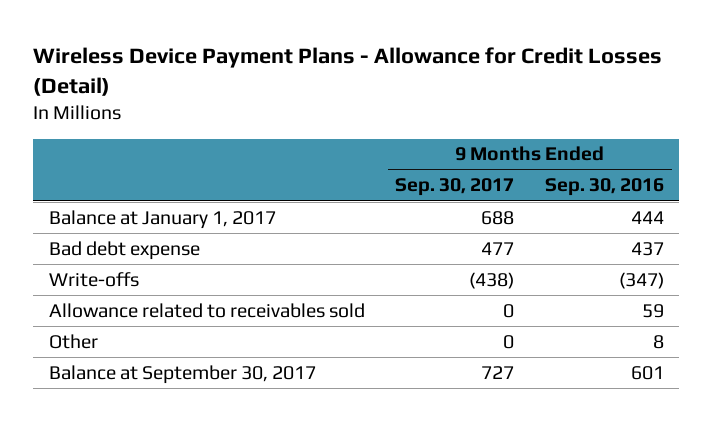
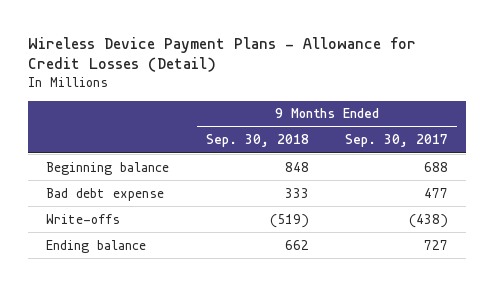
- | 9 Months Ended Sep. 30, 2017 | 9 Months Ended Sep. 30, 2016
+ | 9 Months Ended Sep. 30, 2018 | 9 Months Ended Sep. 30, 2017
- Balance at January 1, 2017 | 688 | 444
+ Beginning balance | 848 | 688
- Allowance related to receivables sold | 0 | 59
- Other | 0 | 8
- Balance at September 30, 2017 | 727 | 601
+ Ending balance | 662 | 727

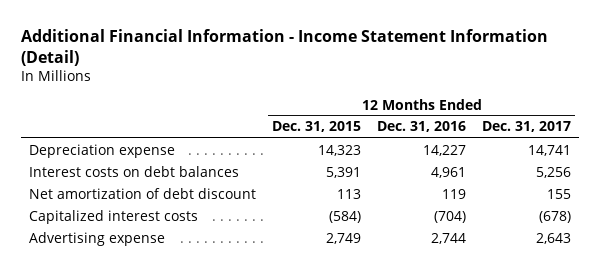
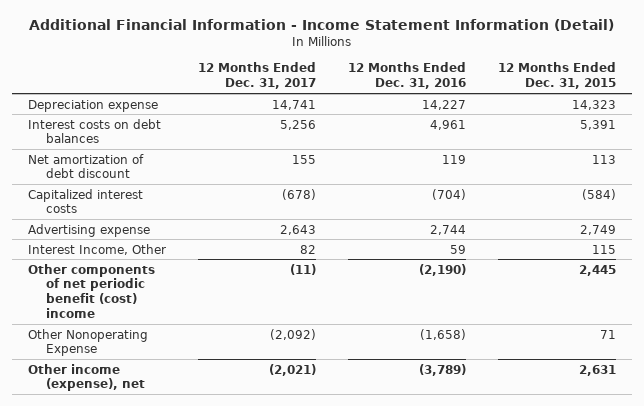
- | 12 Months Ended Dec. 31, 2015 | 12 Months Ended Dec. 31, 2016 | 12 Months Ended Dec. 31, 2017
+ | 12 Months Ended Dec. 31, 2017 | 12 Months Ended Dec. 31, 2016 | 12 Months Ended Dec. 31, 2015
+ Interest Income, Other | 82 | 59 | 115
+ Other components of net periodic benefit (cost) income | (11) | (2,190) | 2,445
+ Other Nonoperating Expense | (2,092) | (1,658) | 71
+ Other income (expense), net | (2,021) | (3,789) | 2,631

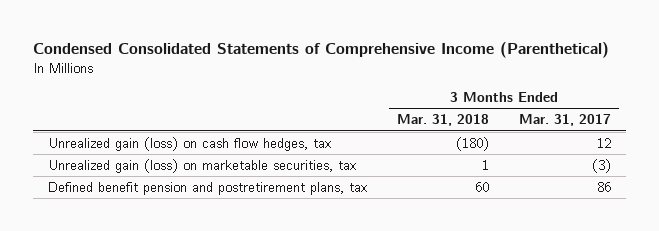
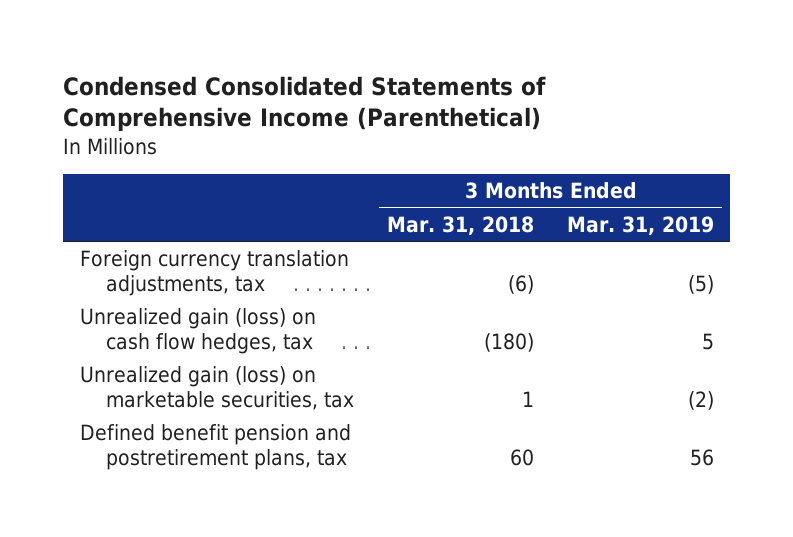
- | 3 Months Ended Mar. 31, 2018 | 3 Months Ended Mar. 31, 2017
+ | 3 Months Ended Mar. 31, 2018 | 3 Months Ended Mar. 31, 2019
+ Foreign currency translation adjustments, tax | (6) | (5)

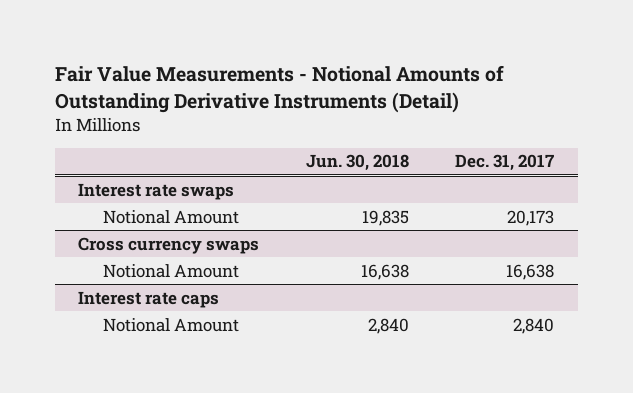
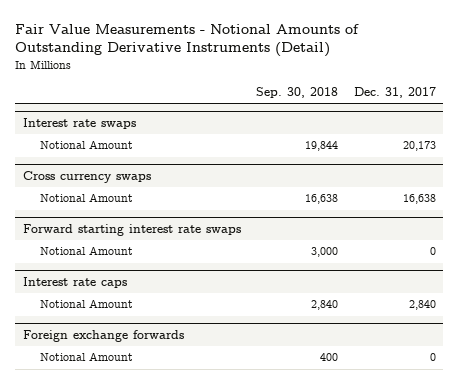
- | Jun. 30, 2018 | Dec. 31, 2017
+ | Sep. 30, 2018 | Dec. 31, 2017
+ Forward starting interest rate swaps
+ Notional Amount | 3,000 | 0
+ Foreign exchange forwards
+ Notional Amount | 400 | 0

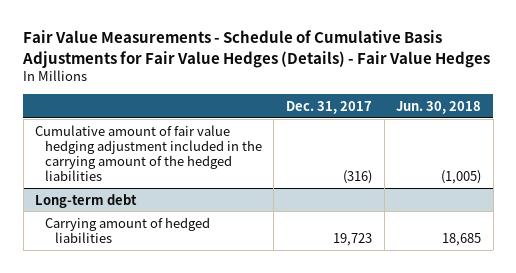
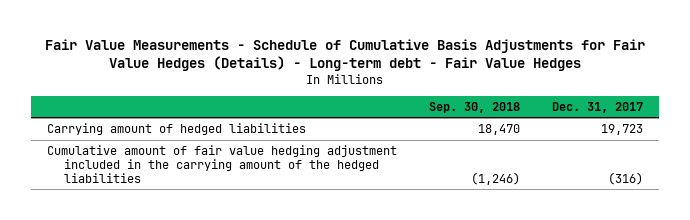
- Fair Value Measurements - Schedule of Cumulative Basis Adjustments for Fair Value Hedges (Details) - Fair Value Hedges
+ Fair Value Measurements - Schedule of Cumulative Basis Adjustments for Fair Value Hedges (Details) - Long-term debt - Fair Value Hedges
- | Dec. 31, 2017 | Jun. 30, 2018
+ | Sep. 30, 2018 | Dec. 31, 2017
- Long-term debt
moved down: Cumulative amount of fair value hedging adjustment included in the carrying amount of the hedged liabilities | (1,246) | (316)

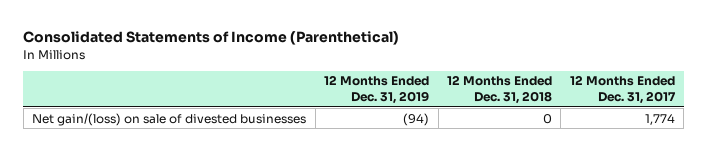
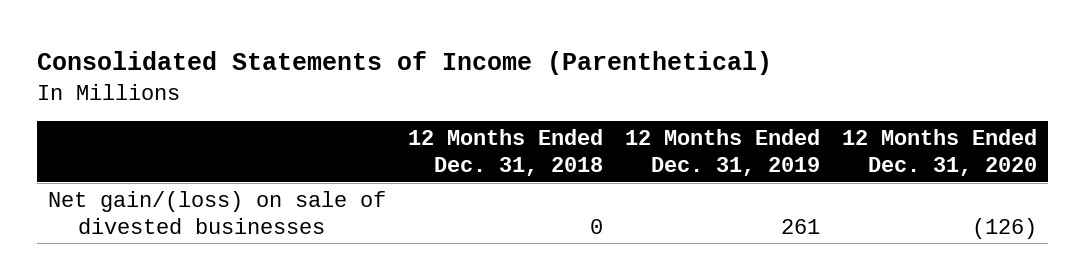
- | 12 Months Ended Dec. 31, 2019 | 12 Months Ended Dec. 31, 2018 | 12 Months Ended Dec. 31, 2017
+ | 12 Months Ended Dec. 31, 2018 | 12 Months Ended Dec. 31, 2019 | 12 Months Ended Dec. 31, 2020
- Net gain/(loss) on sale of divested businesses | (94) | 0 | 1,774
+ Net gain/(loss) on sale of divested businesses | 0 | 261 | (126)

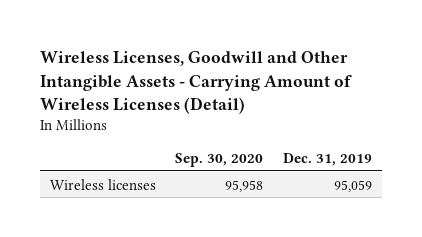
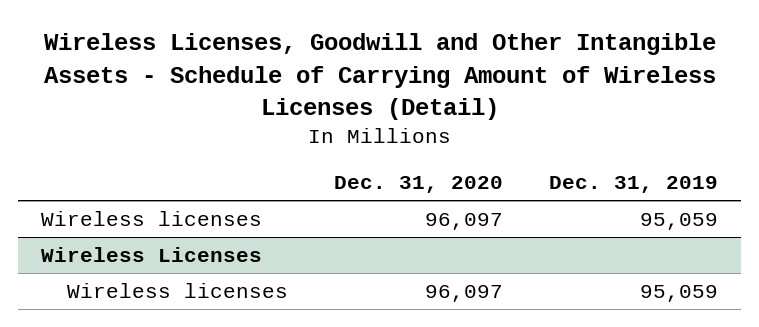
- Wireless Licenses, Goodwill and Other Intangible Assets - Carrying Amount of Wireless Licenses (Detail)
+ Wireless Licenses, Goodwill and Other Intangible Assets - Schedule of Carrying Amount of Wireless Licenses (Detail)
- | Sep. 30, 2020 | Dec. 31, 2019
+ | Dec. 31, 2020 | Dec. 31, 2019
+ Wireless Licenses
+ Wireless licenses | 96,097 | 95,059

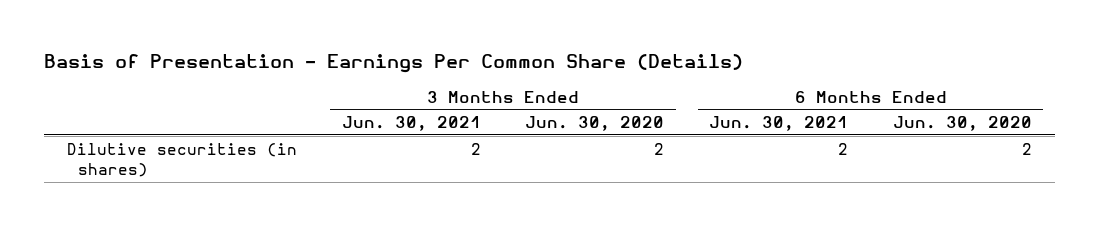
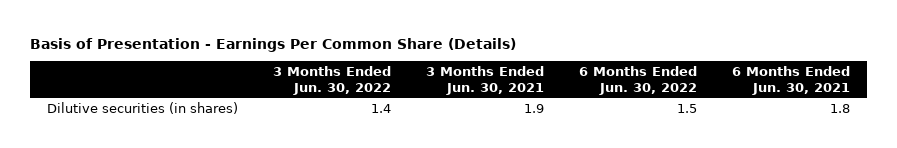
- | 3 Months Ended Jun. 30, 2021 | 3 Months Ended Jun. 30, 2020 | 6 Months Ended Jun. 30, 2021 | 6 Months Ended Jun. 30, 2020
+ | 3 Months Ended Jun. 30, 2022 | 3 Months Ended Jun. 30, 2021 | 6 Months Ended Jun. 30, 2022 | 6 Months Ended Jun. 30, 2021
- Dilutive securities (in shares) | 2 | 2 | 2 | 2
+ Dilutive securities (in shares) | 1.4 | 1.9 | 1.5 | 1.8

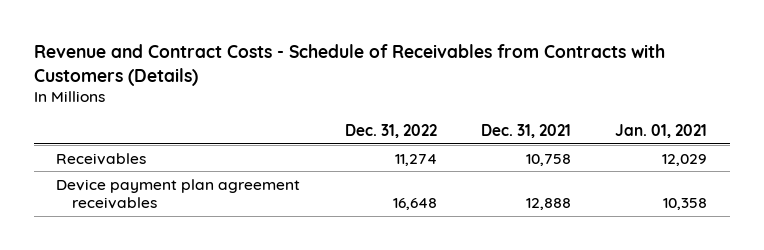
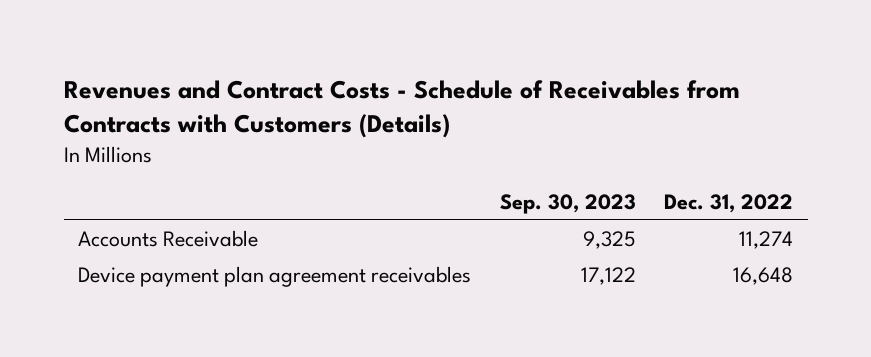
- Revenue and Contract Costs - Schedule of Receivables from Contracts with Customers (Details)
+ Revenues and Contract Costs - Schedule of Receivables from Contracts with Customers (Details)
- | Dec. 31, 2022 | Dec. 31, 2021 | Jan. 01, 2021
+ | Sep. 30, 2023 | Dec. 31, 2022
- Receivables | 11,274 | 10,758 | 12,029
+ Accounts Receivable | 9,325 | 11,274

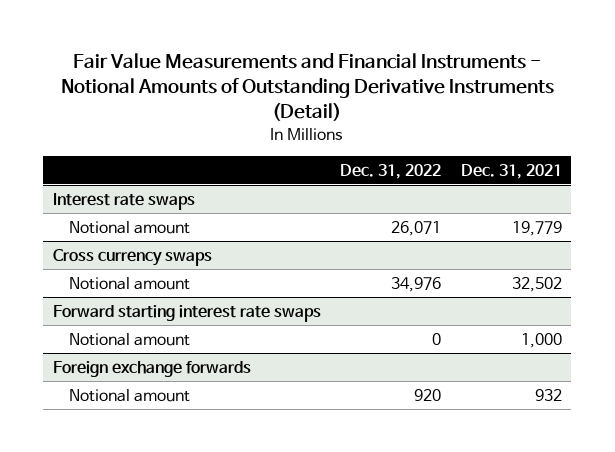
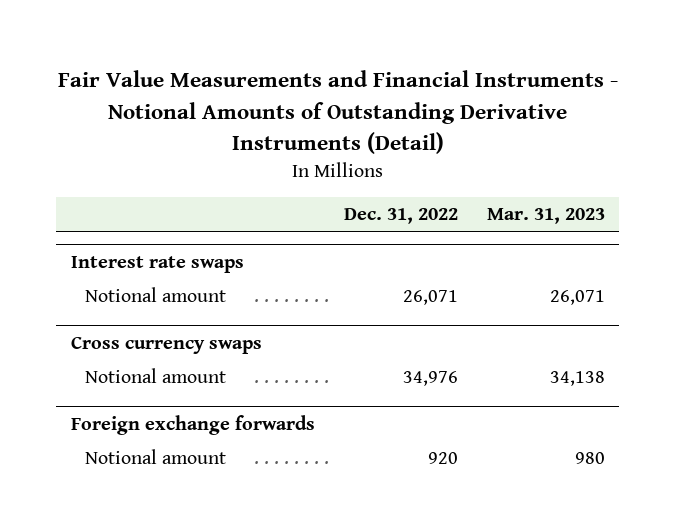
- | Dec. 31, 2022 | Dec. 31, 2021
+ | Dec. 31, 2022 | Mar. 31, 2023
- Forward starting interest rate swaps
- Notional amount | 0 | 1,000

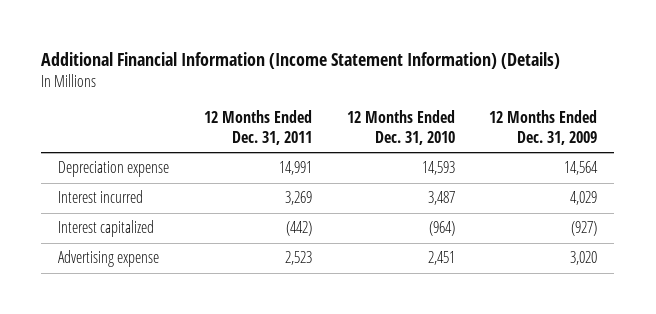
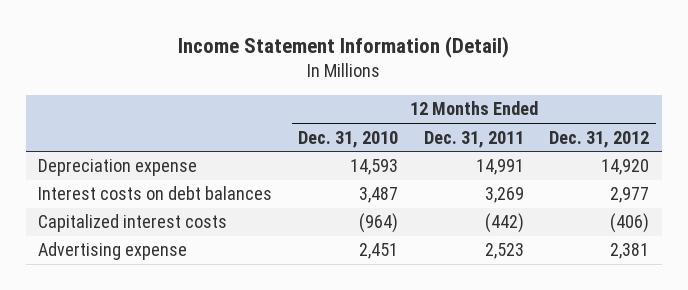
- Additional Financial Information (Income Statement Information) (Details)
+ Income Statement Information (Detail)
- | 12 Months Ended Dec. 31, 2011 | 12 Months Ended Dec. 31, 2010 | 12 Months Ended Dec. 31, 2009
+ | 12 Months Ended Dec. 31, 2010 | 12 Months Ended Dec. 31, 2011 | 12 Months Ended Dec. 31, 2012
- Interest incurred | 3,269 | 3,487 | 4,029
- Interest capitalized | (442) | (964) | (927)
+ Interest costs on debt balances | 3,487 | 3,269 | 2,977
+ Capitalized interest costs | (964) | (442) | (406)

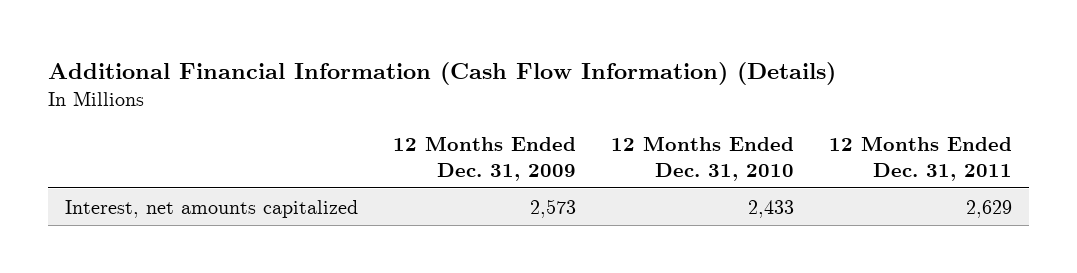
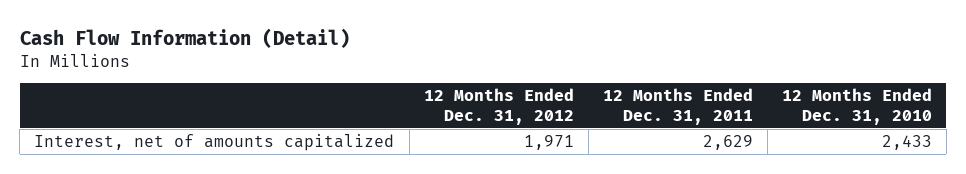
- Additional Financial Information (Cash Flow Information) (Details)
+ Cash Flow Information (Detail)
- | 12 Months Ended Dec. 31, 2009 | 12 Months Ended Dec. 31, 2010 | 12 Months Ended Dec. 31, 2011
+ | 12 Months Ended Dec. 31, 2012 | 12 Months Ended Dec. 31, 2011 | 12 Months Ended Dec. 31, 2010
- Interest, net amounts capitalized | 2,573 | 2,433 | 2,629
+ Interest, net of amounts capitalized | 1,971 | 2,629 | 2,433

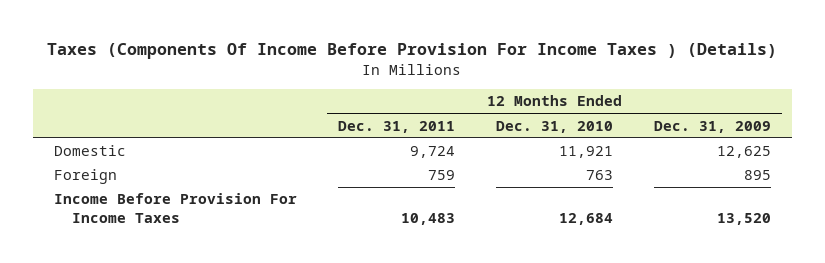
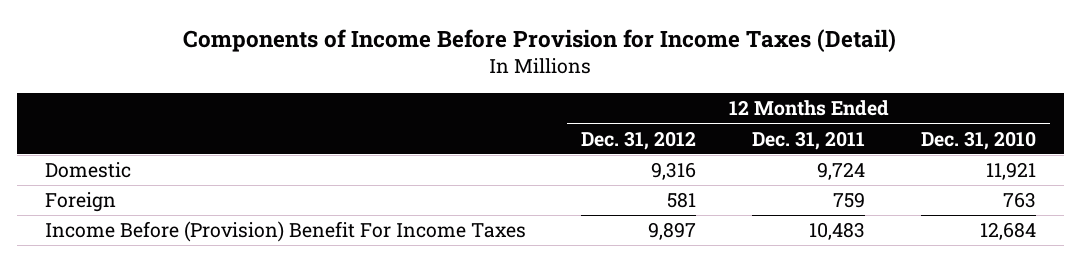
- Taxes (Components Of Income Before Provision For Income Taxes ) (Details)
+ Components of Income Before Provision for Income Taxes (Detail)
- | 12 Months Ended Dec. 31, 2011 | 12 Months Ended Dec. 31, 2010 | 12 Months Ended Dec. 31, 2009
+ | 12 Months Ended Dec. 31, 2012 | 12 Months Ended Dec. 31, 2011 | 12 Months Ended Dec. 31, 2010
- Income Before Provision For Income Taxes | 10,483 | 12,684 | 13,520
+ Income Before (Provision) Benefit For Income Taxes | 9,897 | 10,483 | 12,684

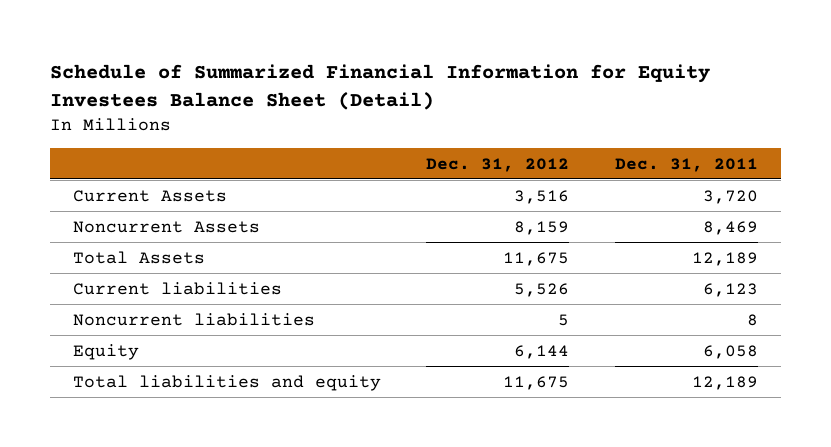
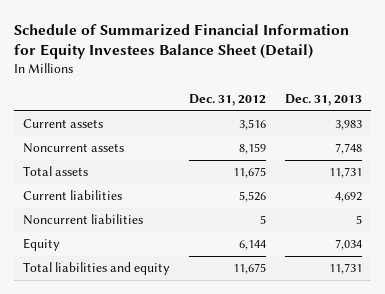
- | Dec. 31, 2012 | Dec. 31, 2011
+ | Dec. 31, 2012 | Dec. 31, 2013
- Current Assets | 3,516 | 3,720
- Noncurrent Assets | 8,159 | 8,469
- Total Assets | 11,675 | 12,189
+ Current assets | 3,516 | 3,983
+ Noncurrent assets | 8,159 | 7,748
+ Total assets | 11,675 | 11,731

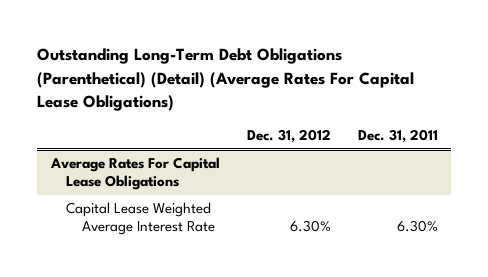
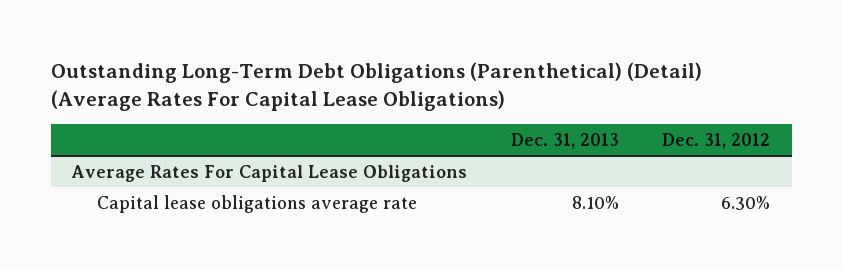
- | Dec. 31, 2012 | Dec. 31, 2011
+ | Dec. 31, 2013 | Dec. 31, 2012
@ Average Rates For Capital Lease Obligations
- Capital Lease Weighted Average Interest Rate | 6.30% | 6.30%
+ Capital lease obligations average rate | 8.10% | 6.30%

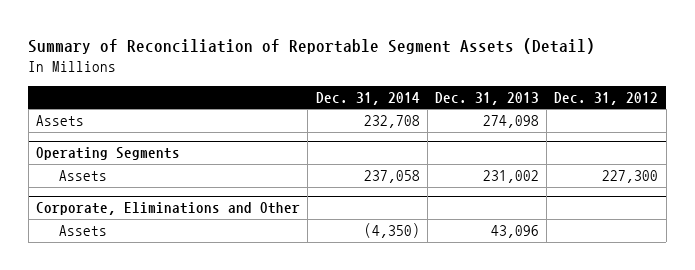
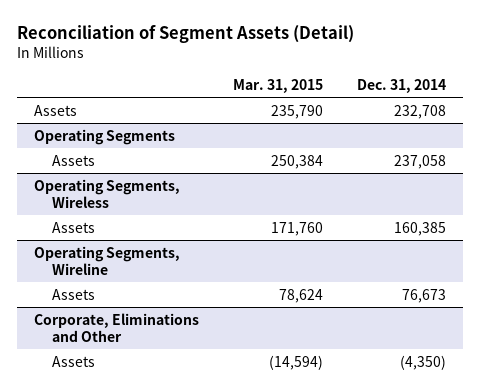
- Summary of Reconciliation of Reportable Segment Assets (Detail)
+ Reconciliation of Segment Assets (Detail)
- | Dec. 31, 2014 | Dec. 31, 2013 | Dec. 31, 2012
+ | Mar. 31, 2015 | Dec. 31, 2014
+ Operating Segments, Wireless
+ Assets | 171,760 | 160,385
+ Operating Segments, Wireline
+ Assets | 78,624 | 76,673

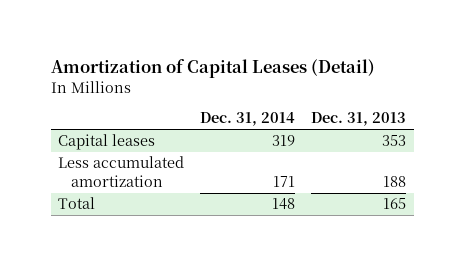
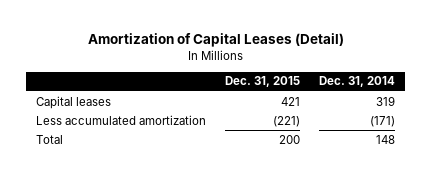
- | Dec. 31, 2014 | Dec. 31, 2013
+ | Dec. 31, 2015 | Dec. 31, 2014
- Less accumulated amortization | 171 | 188
+ Less accumulated amortization | (221) | (171)

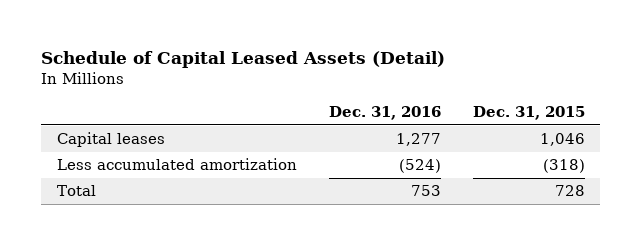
- Amortization of Capital Leases (Detail)
+ Schedule of Capital Leased Assets (Detail)
- | Dec. 31, 2015 | Dec. 31, 2014
+ | Dec. 31, 2016 | Dec. 31, 2015
- Capital leases | 421 | 319
- Less accumulated amortization | (221) | (171)
- Total | 200 | 148
+ Capital leases | 1,277 | 1,046
+ Less accumulated amortization | (524) | (318)
+ Total | 753 | 728

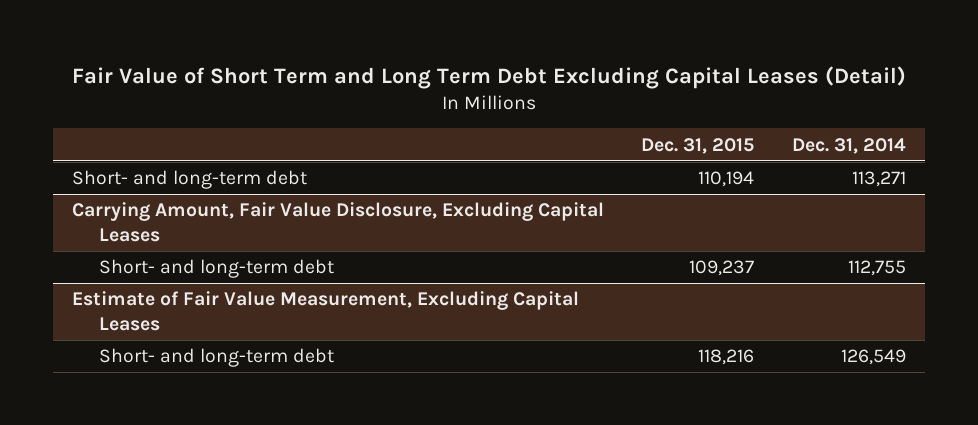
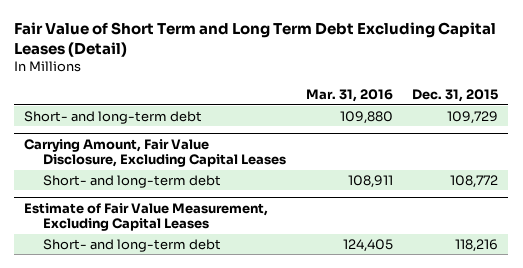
- | Dec. 31, 2015 | Dec. 31, 2014
+ | Mar. 31, 2016 | Dec. 31, 2015
- Short- and long-term debt | 110,194 | 113,271
+ Short- and long-term debt | 109,880 | 109,729
@ Carrying Amount, Fair Value Disclosure, Excluding Capital Leases
- Short- and long-term debt | 109,237 | 112,755
+ Short- and long-term debt | 108,911 | 108,772

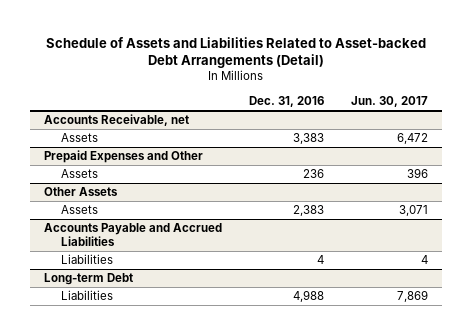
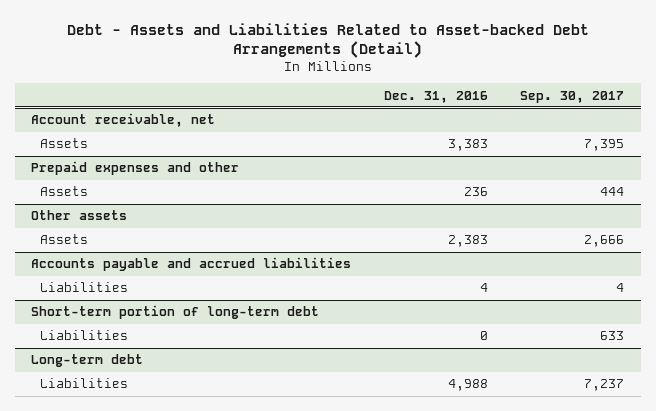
- Schedule of Assets and Liabilities Related to Asset-backed Debt Arrangements (Detail)
+ Debt - Assets and Liabilities Related to Asset-backed Debt Arrangements (Detail)
- | Dec. 31, 2016 | Jun. 30, 2017
+ | Dec. 31, 2016 | Sep. 30, 2017
- Accounts Receivable, net
+ Account receivable, net
- Prepaid Expenses and Other
+ Prepaid expenses and other
- Other Assets
+ Other assets
- Accounts Payable and Accrued Liabilities
+ Accounts payable and accrued liabilities
- Long-term Debt
+ Short-term portion of long-term debt
+ Liabilities | 0 | 633
+ Long-term debt

